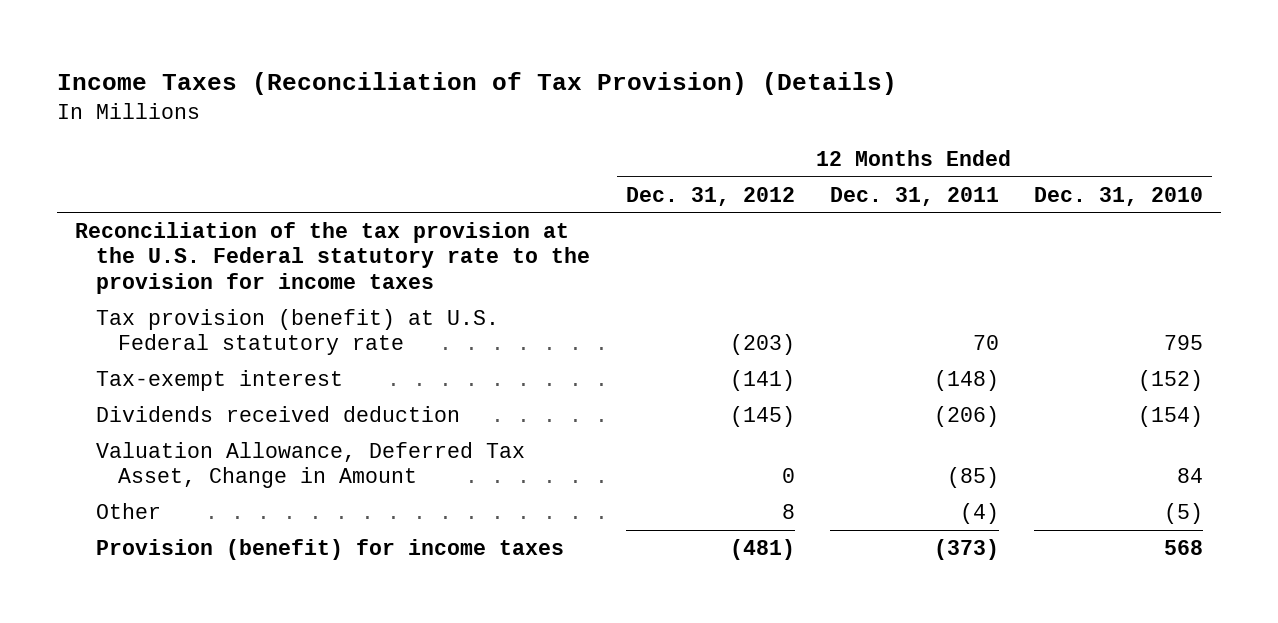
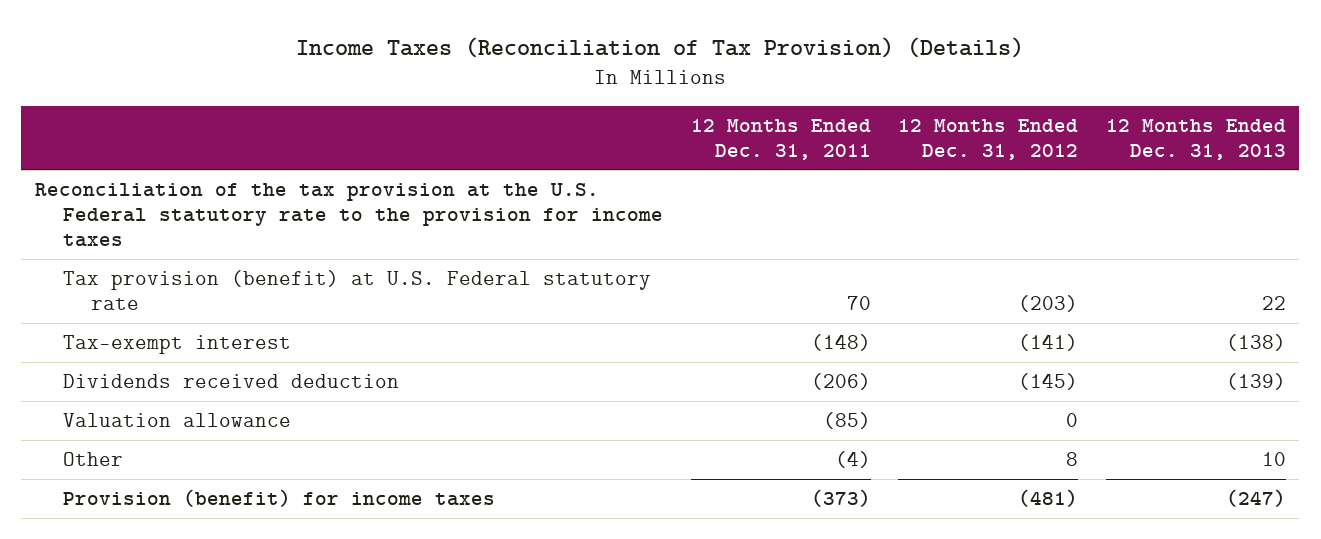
- | 12 Months Ended Dec. 31, 2012 | 12 Months Ended Dec. 31, 2011 | 12 Months Ended Dec. 31, 2010
+ | 12 Months Ended Dec. 31, 2011 | 12 Months Ended Dec. 31, 2012 | 12 Months Ended Dec. 31, 2013
- Valuation Allowance, Deferred Tax Asset, Change in Amount | 0 | (85) | 84
+ Valuation allowance | (85) | 0 |

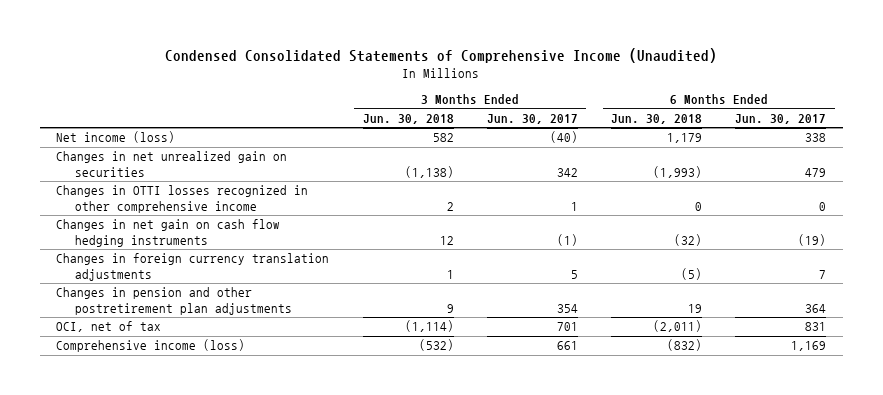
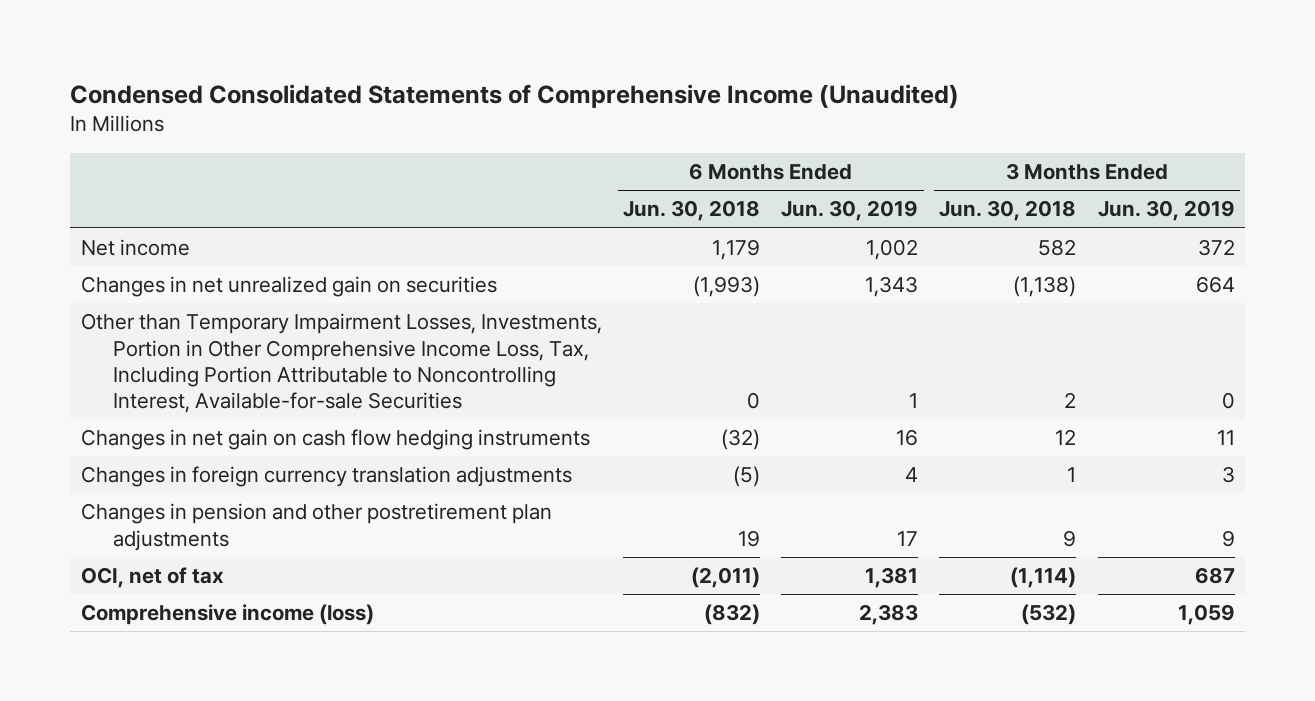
- | 3 Months Ended Jun. 30, 2018 | 3 Months Ended Jun. 30, 2017 | 6 Months Ended Jun. 30, 2018 | 6 Months Ended Jun. 30, 2017
+ | 6 Months Ended Jun. 30, 2018 | 6 Months Ended Jun. 30, 2019 | 3 Months Ended Jun. 30, 2018 | 3 Months Ended Jun. 30, 2019
- Net income (loss) | 582 | (40) | 1,179 | 338
+ Net income | 1,179 | 1,002 | 582 | 372
- Changes in OTTI losses recognized in other comprehensive income | 2 | 1 | 0 | 0
+ Other than Temporary Impairment Losses, Investments, Portion in Other Comprehensive Income Loss, Tax, Including Portion Attributable to Noncontrolling Interest, Available-for-sale Securities | 0 | 1 | 2 | 0

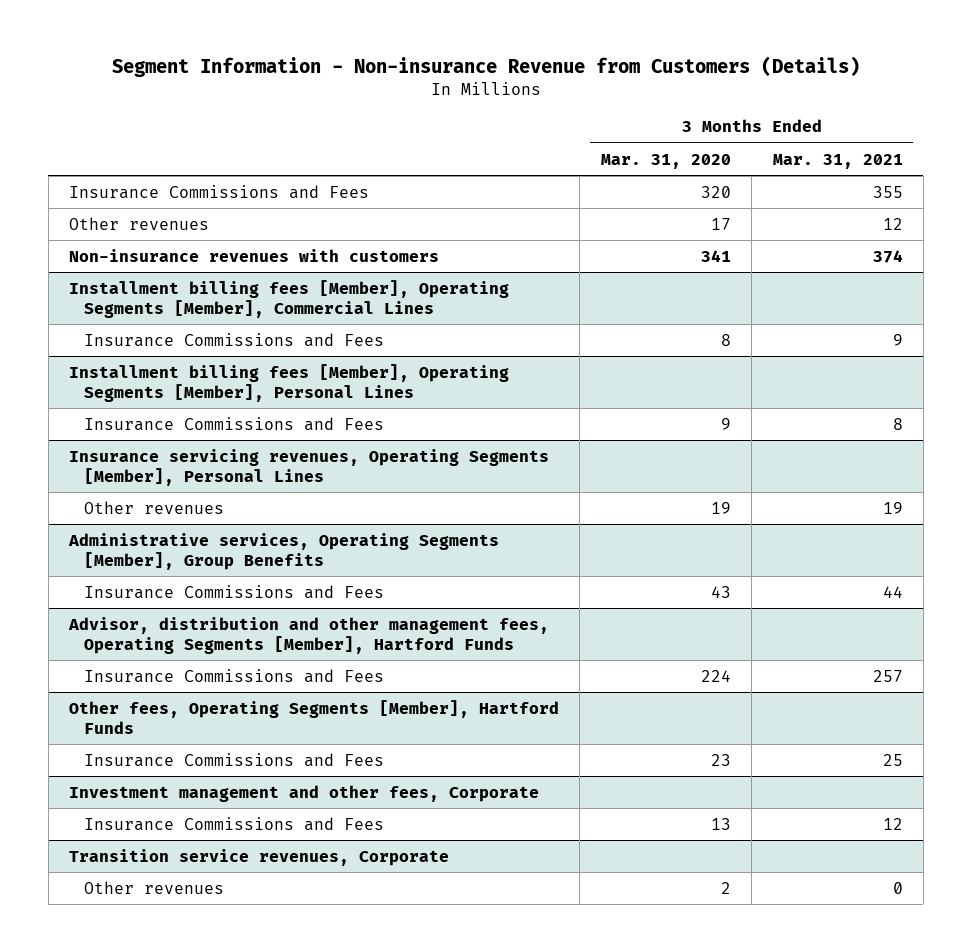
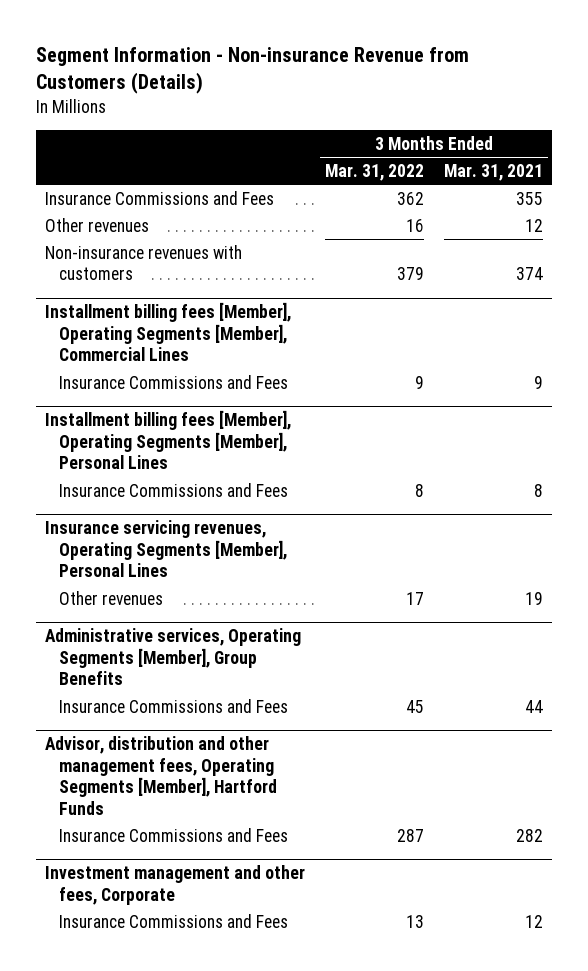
- | 3 Months Ended Mar. 31, 2020 | 3 Months Ended Mar. 31, 2021
+ | 3 Months Ended Mar. 31, 2022 | 3 Months Ended Mar. 31, 2021
@ Advisor, distribution and other management fees, Operating Segments [Member], Hartford Funds
- Insurance Commissions and Fees | 224 | 257
- Other fees, Operating Segments [Member], Hartford Funds
- Insurance Commissions and Fees | 23 | 25
@ Advisor, distribution and other management fees, Operating Segments [Member], Hartford Funds
+ Insurance Commissions and Fees | 287 | 282
- Transition service revenues, Corporate
- Other revenues | 2 | 0

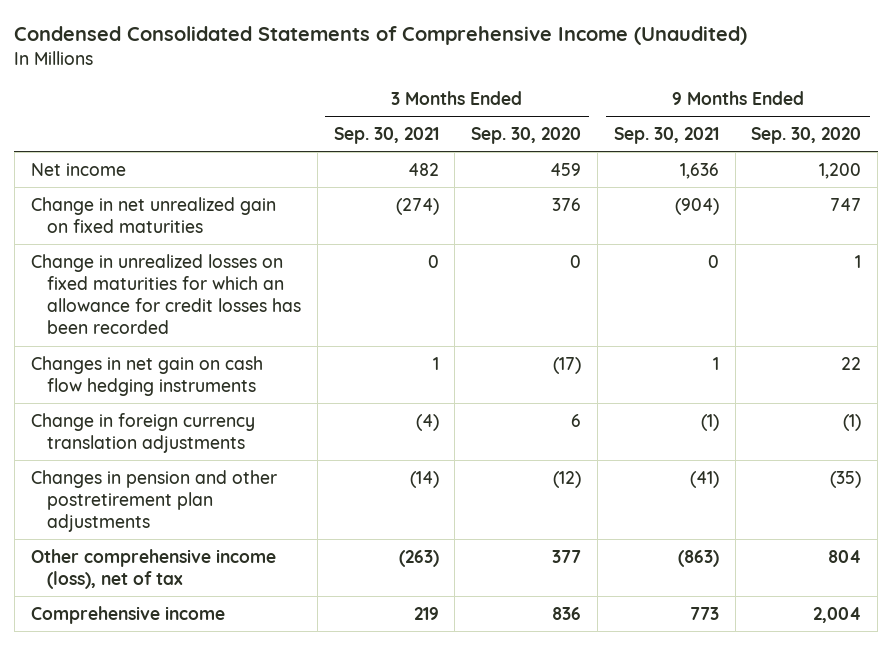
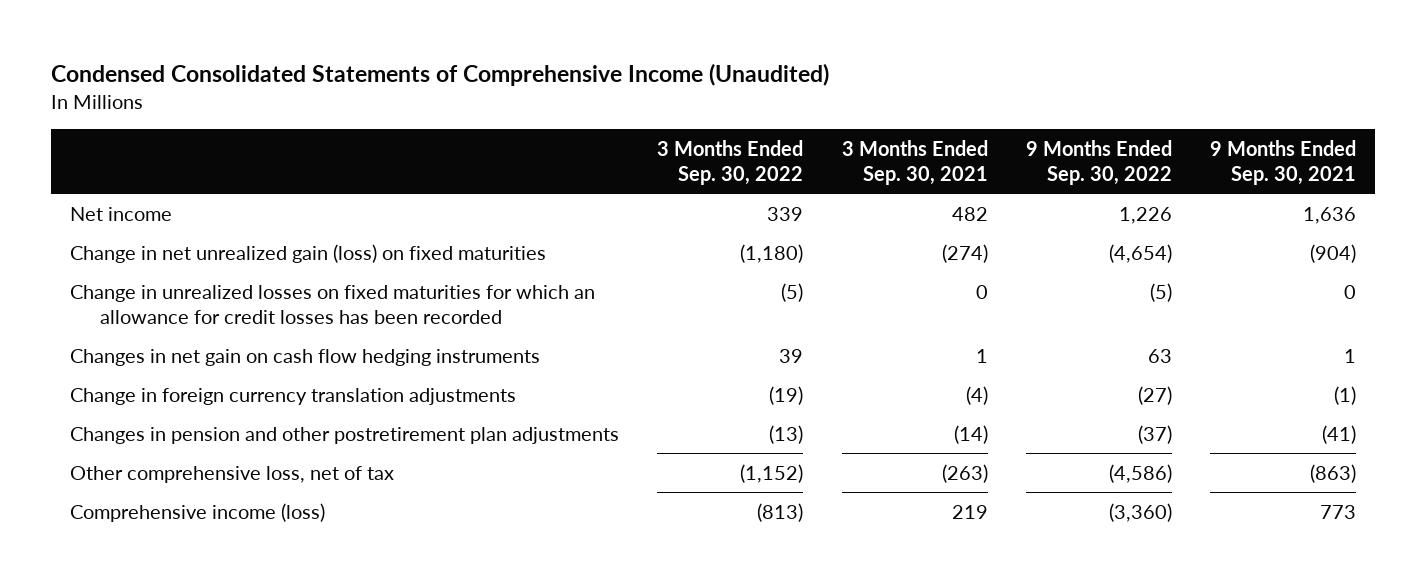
- | 3 Months Ended Sep. 30, 2021 | 3 Months Ended Sep. 30, 2020 | 9 Months Ended Sep. 30, 2021 | 9 Months Ended Sep. 30, 2020
+ | 3 Months Ended Sep. 30, 2022 | 3 Months Ended Sep. 30, 2021 | 9 Months Ended Sep. 30, 2022 | 9 Months Ended Sep. 30, 2021
- Change in net unrealized gain on fixed maturities | (274) | 376 | (904) | 747
+ Change in net unrealized gain (loss) on fixed maturities | (1,180) | (274) | (4,654) | (904)
- Other comprehensive income (loss), net of tax | (263) | 377 | (863) | 804
- Comprehensive income | 219 | 836 | 773 | 2,004
+ Other comprehensive loss, net of tax | (1,152) | (263) | (4,586) | (863)
+ Comprehensive income (loss) | (813) | 219 | (3,360) | 773

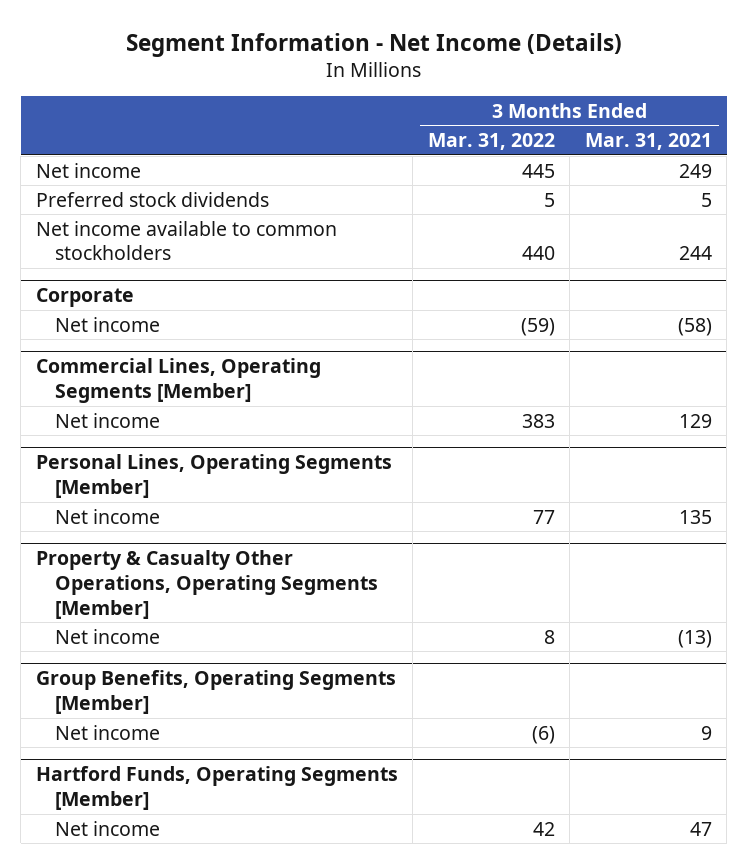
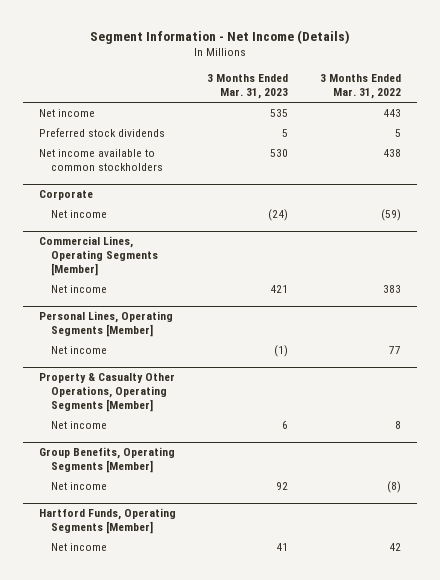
- | 3 Months Ended Mar. 31, 2022 | 3 Months Ended Mar. 31, 2021
+ | 3 Months Ended Mar. 31, 2023 | 3 Months Ended Mar. 31, 2022
- Net income | 445 | 249
+ Net income | 535 | 443
- Net income available to common stockholders | 440 | 244
+ Net income available to common stockholders | 530 | 438
@ Group Benefits, Operating Segments [Member]
- Net income | (6) | 9
+ Net income | 92 | (8)

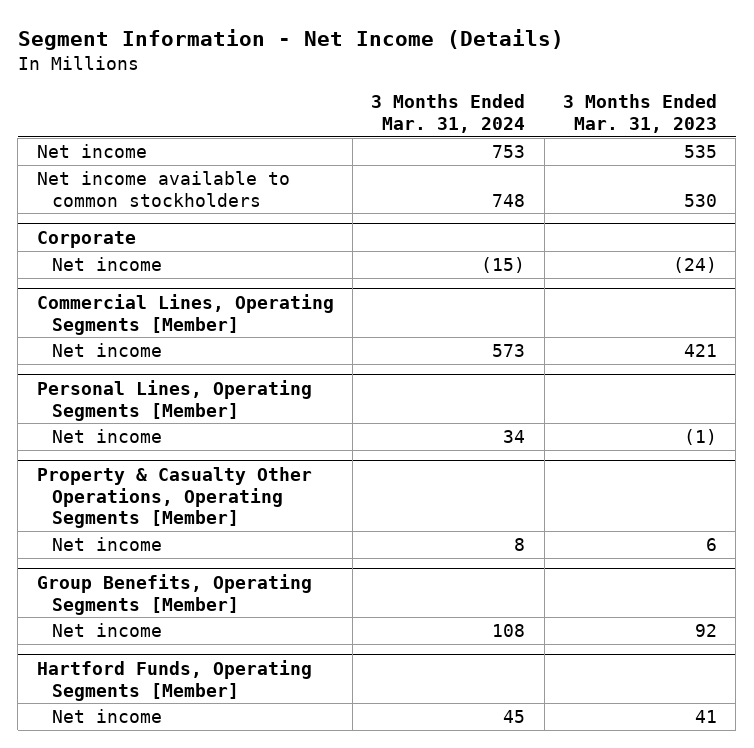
- | 3 Months Ended Mar. 31, 2023 | 3 Months Ended Mar. 31, 2022
+ | 3 Months Ended Mar. 31, 2024 | 3 Months Ended Mar. 31, 2023
- Preferred stock dividends | 5 | 5

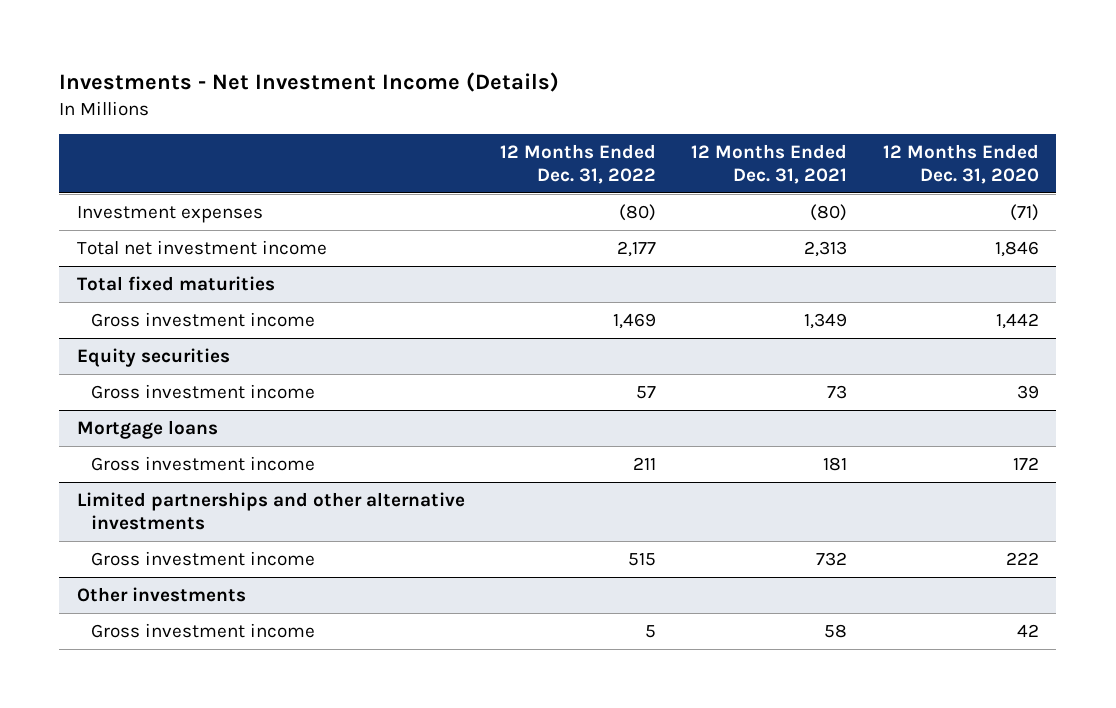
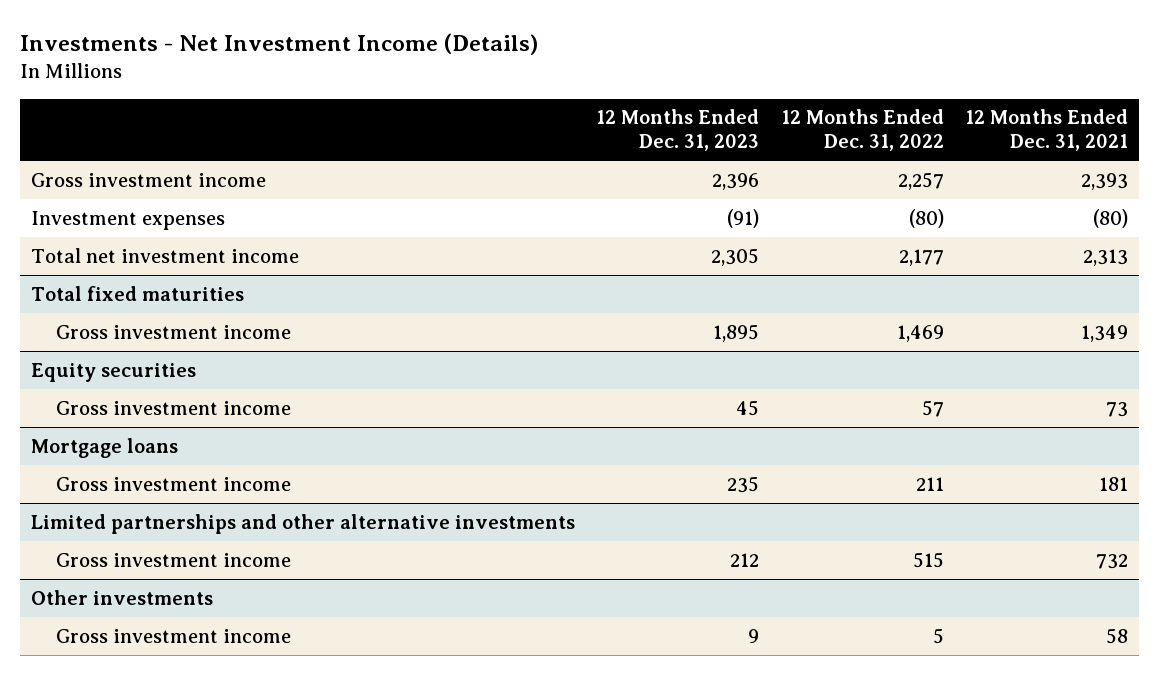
- | 12 Months Ended Dec. 31, 2022 | 12 Months Ended Dec. 31, 2021 | 12 Months Ended Dec. 31, 2020
+ | 12 Months Ended Dec. 31, 2023 | 12 Months Ended Dec. 31, 2022 | 12 Months Ended Dec. 31, 2021
+ Gross investment income | 2,396 | 2,257 | 2,393

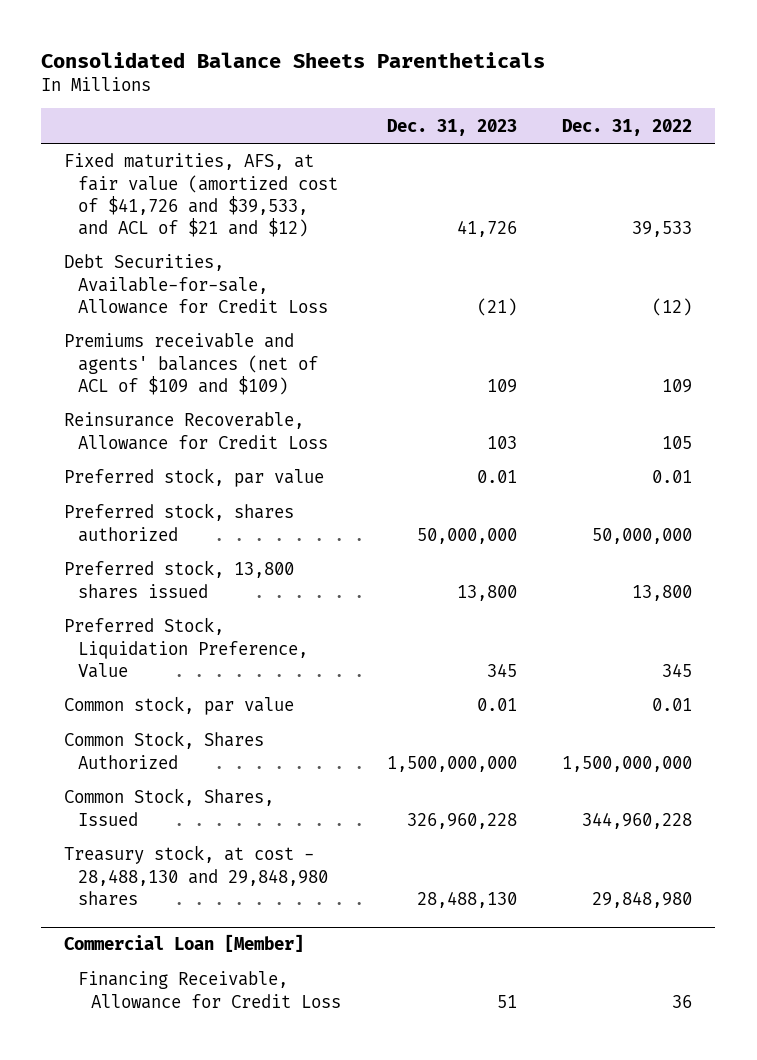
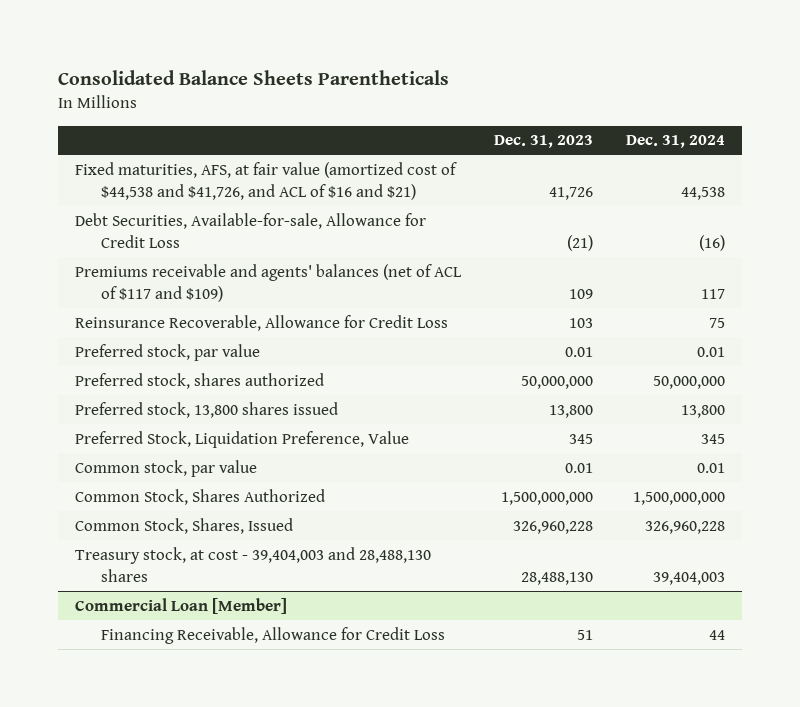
- | Dec. 31, 2023 | Dec. 31, 2022
+ | Dec. 31, 2023 | Dec. 31, 2024
- Fixed maturities, AFS, at fair value (amortized cost of $41,726 and $39,533, and ACL of $21 and $12) | 41,726 | 39,533
+ Fixed maturities, AFS, at fair value (amortized cost of $44,538 and $41,726, and ACL of $16 and $21) | 41,726 | 44,538
- Premiums receivable and agents' balances (net of ACL of $109 and $109) | 109 | 109
+ Premiums receivable and agents' balances (net of ACL of $117 and $109) | 109 | 117
- Treasury stock, at cost - 28,488,130 and 29,848,980 shares | 28,488,130 | 29,848,980
+ Treasury stock, at cost - 39,404,003 and 28,488,130 shares | 28,488,130 | 39,404,003

